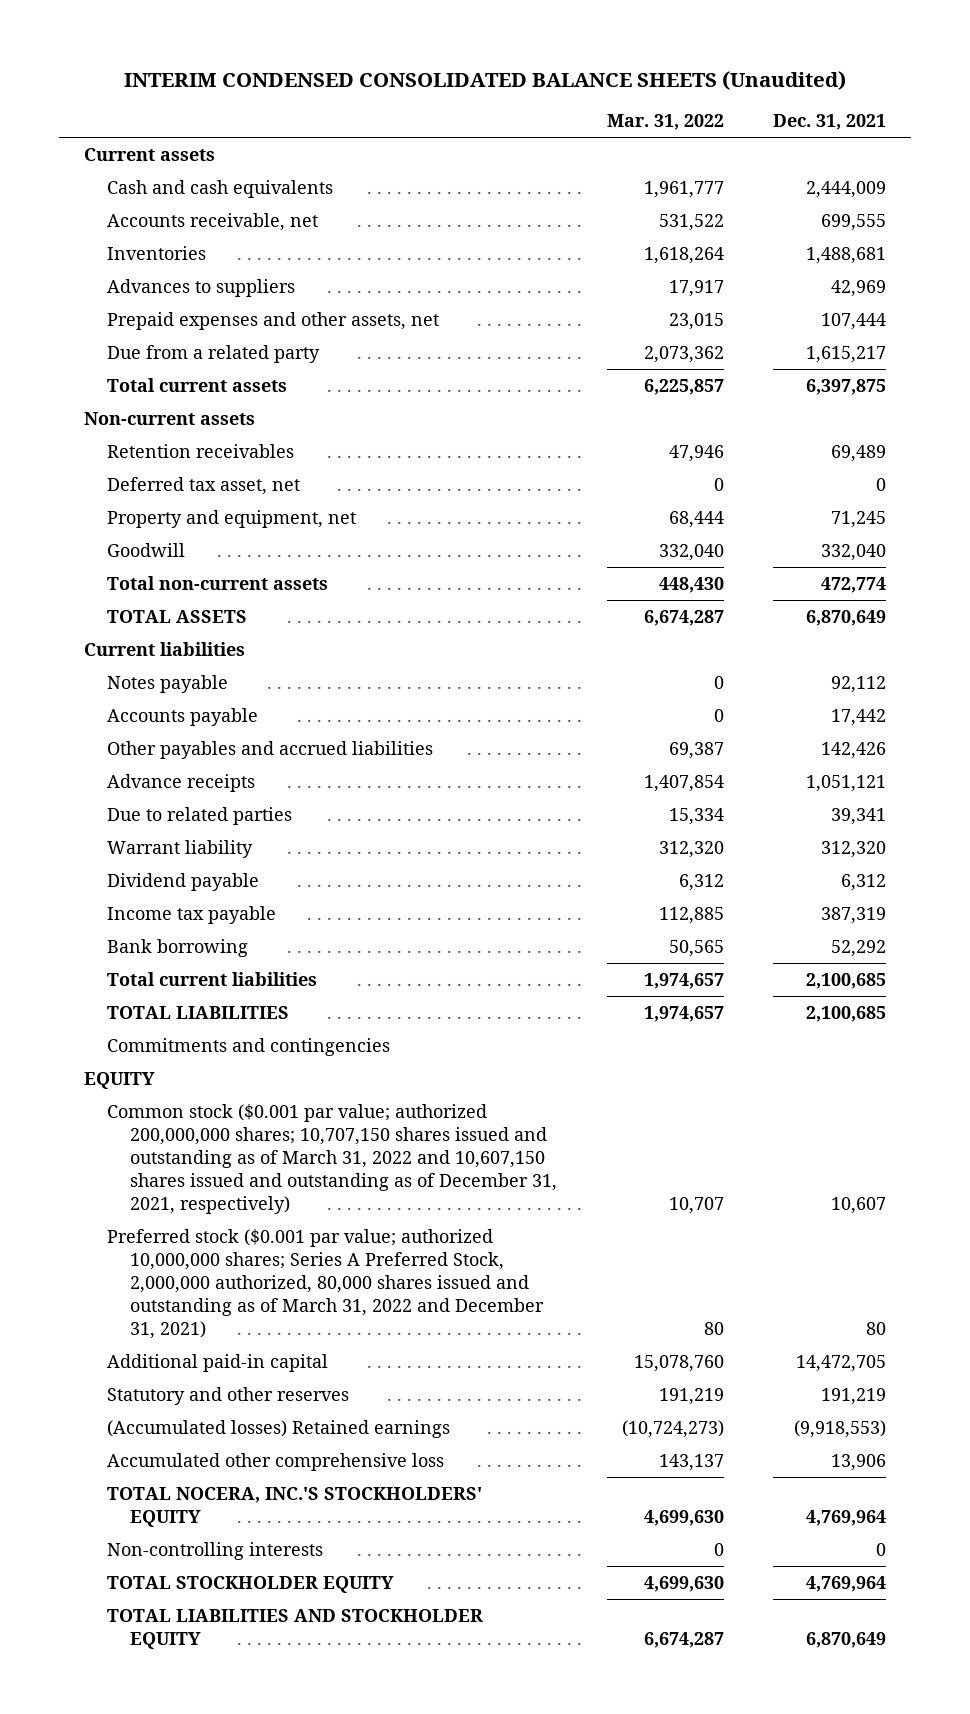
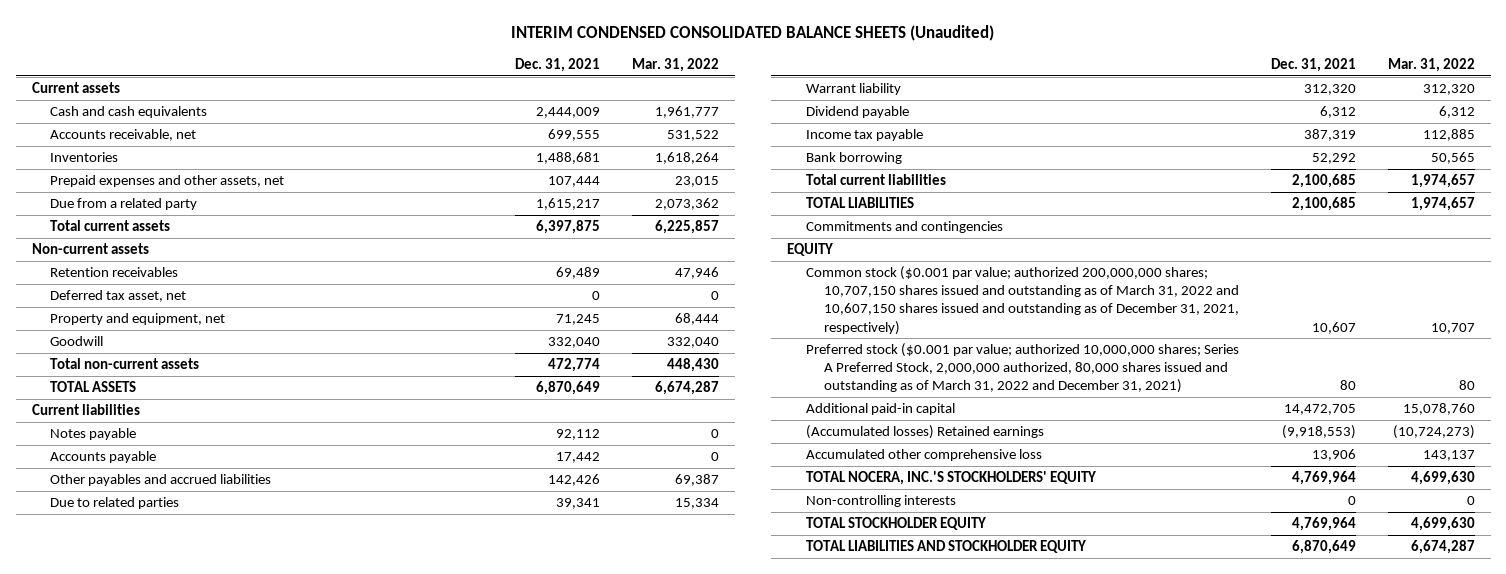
- | Mar. 31, 2022 | Dec. 31, 2021
+ | Dec. 31, 2021 | Mar. 31, 2022
- Advances to suppliers | 17,917 | 42,969
- Advance receipts | 1,407,854 | 1,051,121
- Statutory and other reserves | 191,219 | 191,219

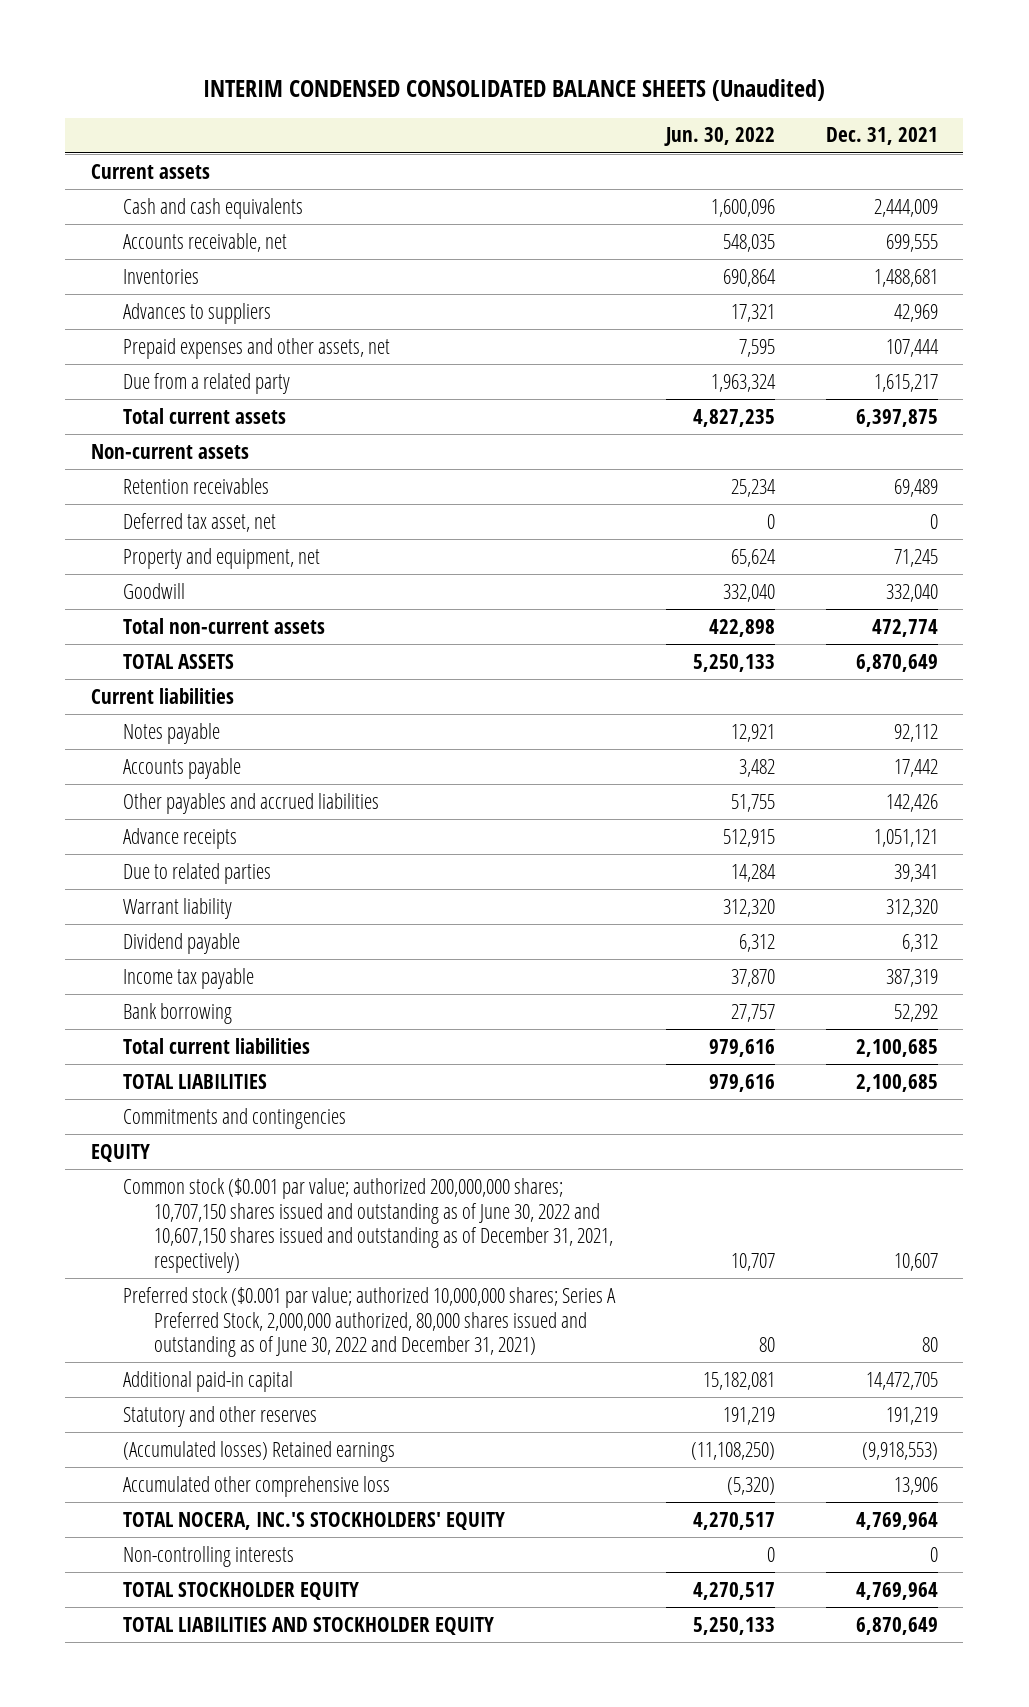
- | Dec. 31, 2021 | Mar. 31, 2022
+ | Jun. 30, 2022 | Dec. 31, 2021
+ Advances to suppliers | 17,321 | 42,969
+ Advance receipts | 512,915 | 1,051,121
- Common stock ($0.001 par value; authorized 200,000,000 shares; 10,707,150 shares issued and outstanding as of March 31, 2022 and 10,607,150 shares issued and outstanding as of December 31, 2021, respectively) | 10,607 | 10,707
- Preferred stock ($0.001 par value; authorized 10,000,000 shares; Series A Preferred Stock, 2,000,000 authorized, 80,000 shares issued and outstanding as of March 31, 2022 and December 31, 2021) | 80 | 80
+ Common stock ($0.001 par value; authorized 200,000,000 shares; 10,707,150 shares issued and outstanding as of June 30, 2022 and 10,607,150 shares issued and outstanding as of December 31, 2021, respectively) | 10,707 | 10,607
+ Preferred stock ($0.001 par value; authorized 10,000,000 shares; Series A Preferred Stock, 2,000,000 authorized, 80,000 shares issued and outstanding as of June 30, 2022 and December 31, 2021) | 80 | 80
+ Statutory and other reserves | 191,219 | 191,219

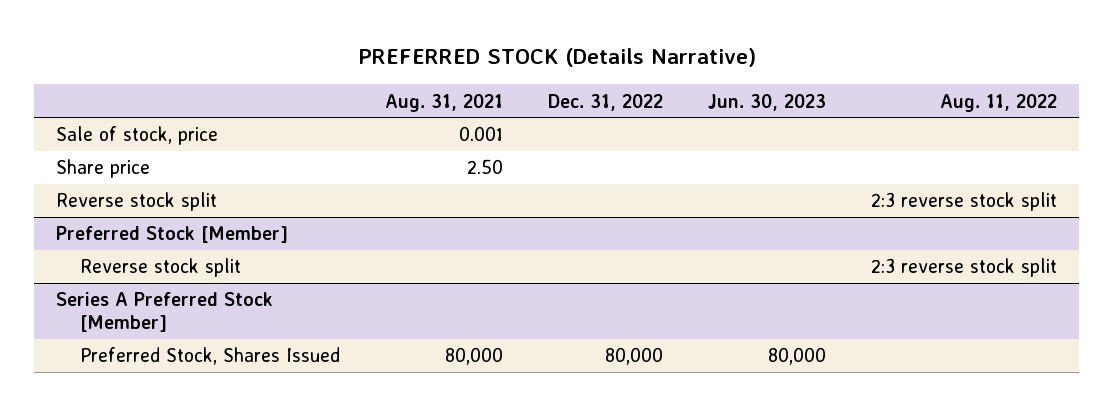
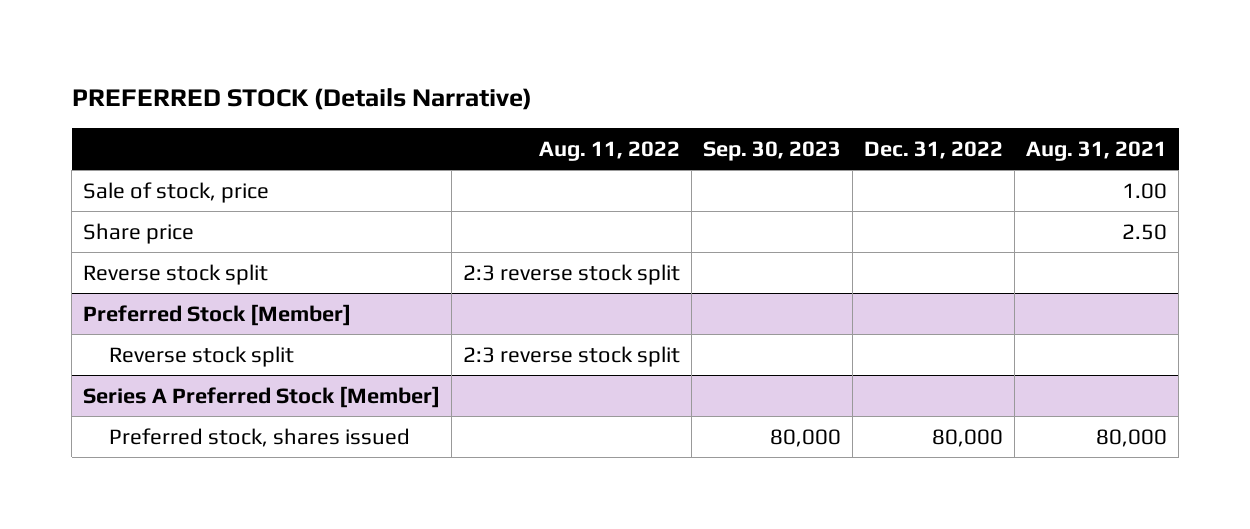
- | Aug. 31, 2021 | Dec. 31, 2022 | Jun. 30, 2023 | Aug. 11, 2022
+ | Aug. 11, 2022 | Sep. 30, 2023 | Dec. 31, 2022 | Aug. 31, 2021
- Sale of stock, price | 0.001 | | |
+ Sale of stock, price | | | | 1.00
@ Series A Preferred Stock [Member]
- Preferred Stock, Shares Issued | 80,000 | 80,000 | 80,000 |
+ Preferred stock, shares issued | | 80,000 | 80,000 | 80,000

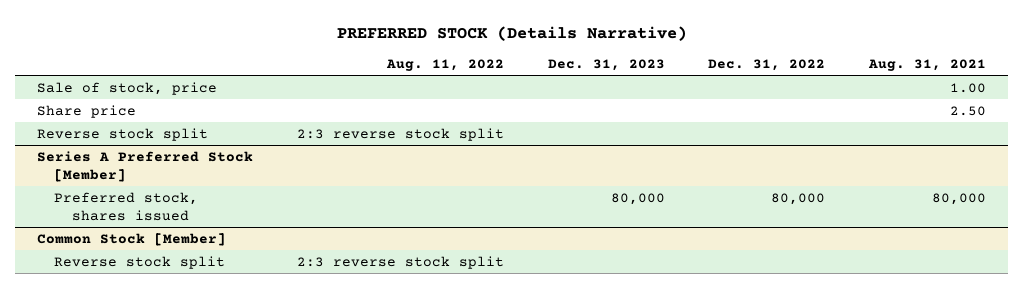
- | Aug. 11, 2022 | Sep. 30, 2023 | Dec. 31, 2022 | Aug. 31, 2021
+ | Aug. 11, 2022 | Dec. 31, 2023 | Dec. 31, 2022 | Aug. 31, 2021
- Preferred Stock [Member]
- Reverse stock split | 2:3 reverse stock split | | |
+ Common Stock [Member]
+ Reverse stock split | 2:3 reverse stock split | | |

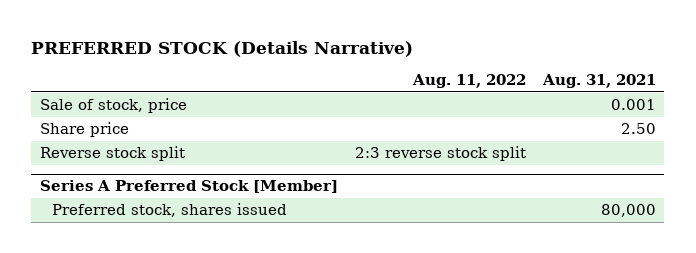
- | Aug. 11, 2022 | Dec. 31, 2023 | Dec. 31, 2022 | Aug. 31, 2021
+ | Aug. 11, 2022 | Aug. 31, 2021
- Sale of stock, price | | | | 1.00
+ Sale of stock, price | | 0.001
- Common Stock [Member]
- Reverse stock split | 2:3 reverse stock split | | |

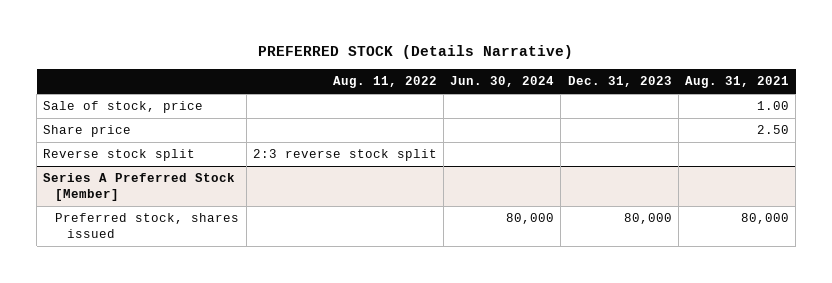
- | Aug. 11, 2022 | Aug. 31, 2021
+ | Aug. 11, 2022 | Jun. 30, 2024 | Dec. 31, 2023 | Aug. 31, 2021
- Sale of stock, price | | 0.001
+ Sale of stock, price | | | | 1.00

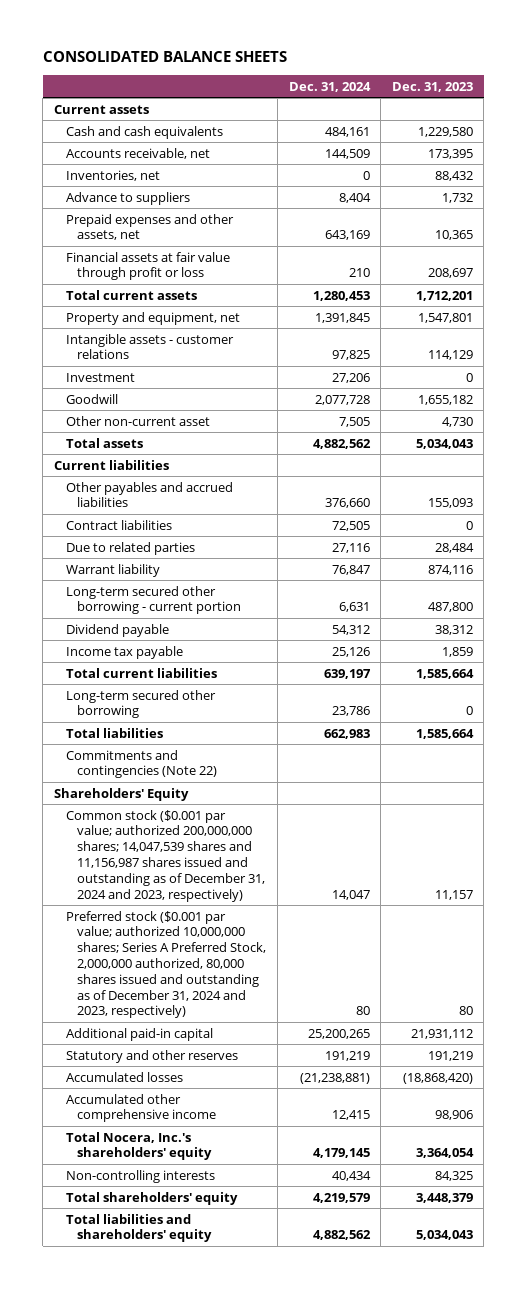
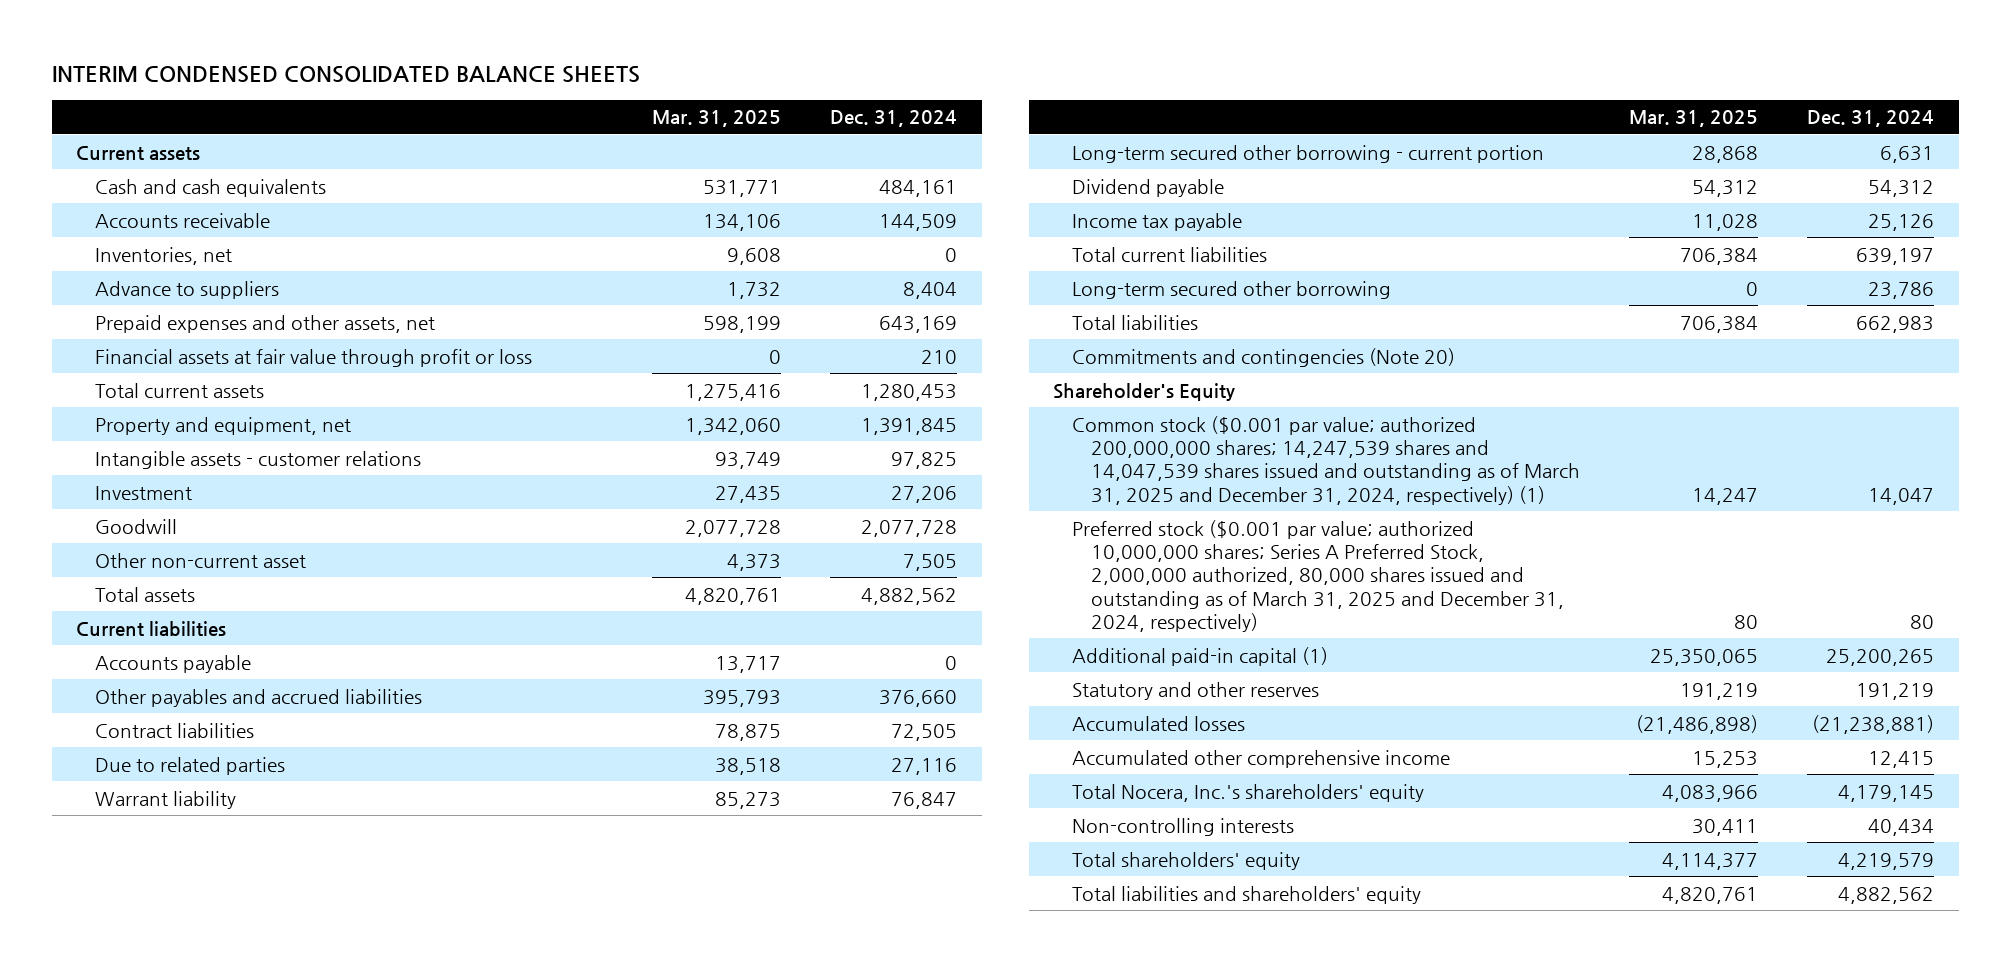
- CONSOLIDATED BALANCE SHEETS
+ INTERIM CONDENSED CONSOLIDATED BALANCE SHEETS
- | Dec. 31, 2024 | Dec. 31, 2023
+ | Mar. 31, 2025 | Dec. 31, 2024
- Accounts receivable, net | 144,509 | 173,395
+ Accounts receivable | 134,106 | 144,509
+ Accounts payable | 13,717 | 0
- Commitments and contingencies (Note 22)
- Shareholders' Equity
- Common stock ($0.001 par value; authorized 200,000,000 shares; 14,047,539 shares and 11,156,987 shares issued and outstanding as of December 31, 2024 and 2023, respectively) | 14,047 | 11,157
- Preferred stock ($0.001 par value; authorized 10,000,000 shares; Series A Preferred Stock, 2,000,000 authorized, 80,000 shares issued and outstanding as of December 31, 2024 and 2023, respectively) | 80 | 80
- Additional paid-in capital | 25,200,265 | 21,931,112
+ Commitments and contingencies (Note 20)
+ Shareholder's Equity
+ Common stock ($0.001 par value; authorized 200,000,000 shares; 14,247,539 shares and 14,047,539 shares issued and outstanding as of March 31, 2025 and December 31, 2024, respectively) (1) | 14,247 | 14,047
+ Preferred stock ($0.001 par value; authorized 10,000,000 shares; Series A Preferred Stock, 2,000,000 authorized, 80,000 shares issued and outstanding as of March 31, 2025 and December 31, 2024, respectively) | 80 | 80
+ Additional paid-in capital (1) | 25,350,065 | 25,200,265

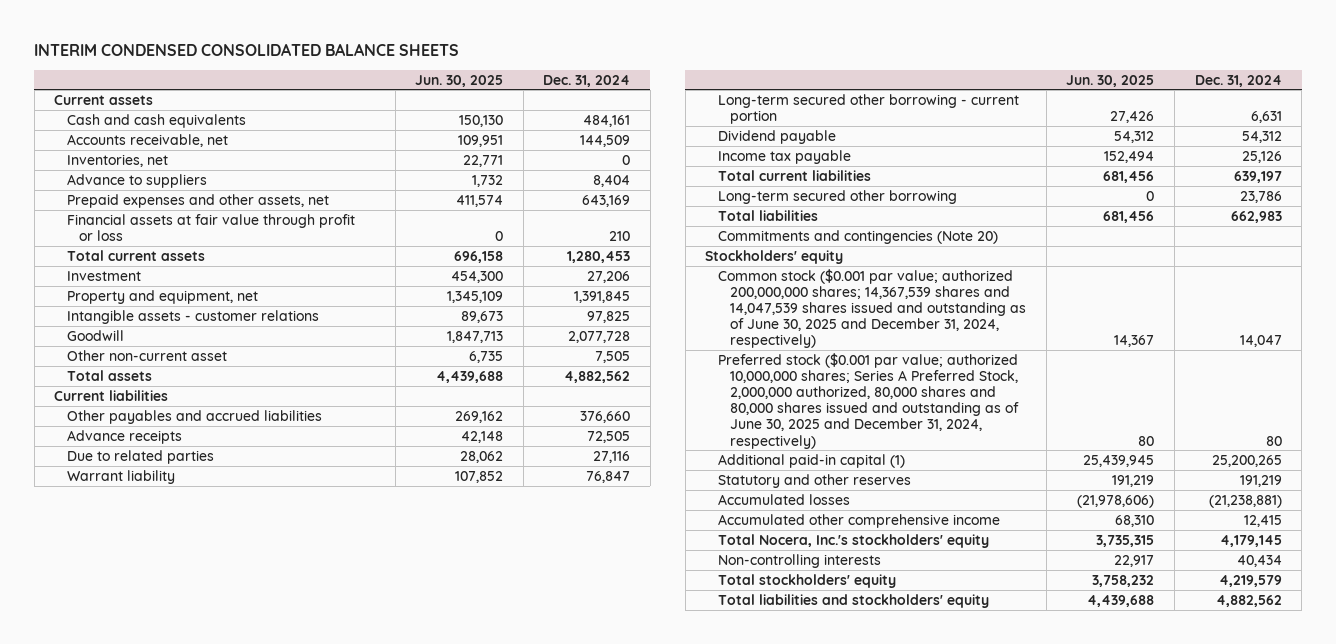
- | Mar. 31, 2025 | Dec. 31, 2024
+ | Jun. 30, 2025 | Dec. 31, 2024
- Accounts receivable | 134,106 | 144,509
+ Accounts receivable, net | 109,951 | 144,509
moved up: Investment | 454,300 | 27,206
- Accounts payable | 13,717 | 0
- Contract liabilities | 78,875 | 72,505
+ Advance receipts | 42,148 | 72,505
- Shareholder's Equity
- Common stock ($0.001 par value; authorized 200,000,000 shares; 14,247,539 shares and 14,047,539 shares issued and outstanding as of March 31, 2025 and December 31, 2024, respectively) (1) | 14,247 | 14,047
- Preferred stock ($0.001 par value; authorized 10,000,000 shares; Series A Preferred Stock, 2,000,000 authorized, 80,000 shares issued and outstanding as of March 31, 2025 and December 31, 2024, respectively) | 80 | 80
+ Stockholders' equity
+ Common stock ($0.001 par value; authorized 200,000,000 shares; 14,367,539 shares and 14,047,539 shares issued and outstanding as of June 30, 2025 and December 31, 2024, respectively) | 14,367 | 14,047
+ Preferred stock ($0.001 par value; authorized 10,000,000 shares; Series A Preferred Stock, 2,000,000 authorized, 80,000 shares and 80,000 shares issued and outstanding as of June 30, 2025 and December 31, 2024, respectively) | 80 | 80
- Total Nocera, Inc.'s shareholders' equity | 4,083,966 | 4,179,145
+ Total Nocera, Inc.'s stockholders' equity | 3,735,315 | 4,179,145
- Total shareholders' equity | 4,114,377 | 4,219,579
- Total liabilities and shareholders' equity | 4,820,761 | 4,882,562
+ Total stockholders' equity | 3,758,232 | 4,219,579
+ Total liabilities and stockholders' equity | 4,439,688 | 4,882,562

